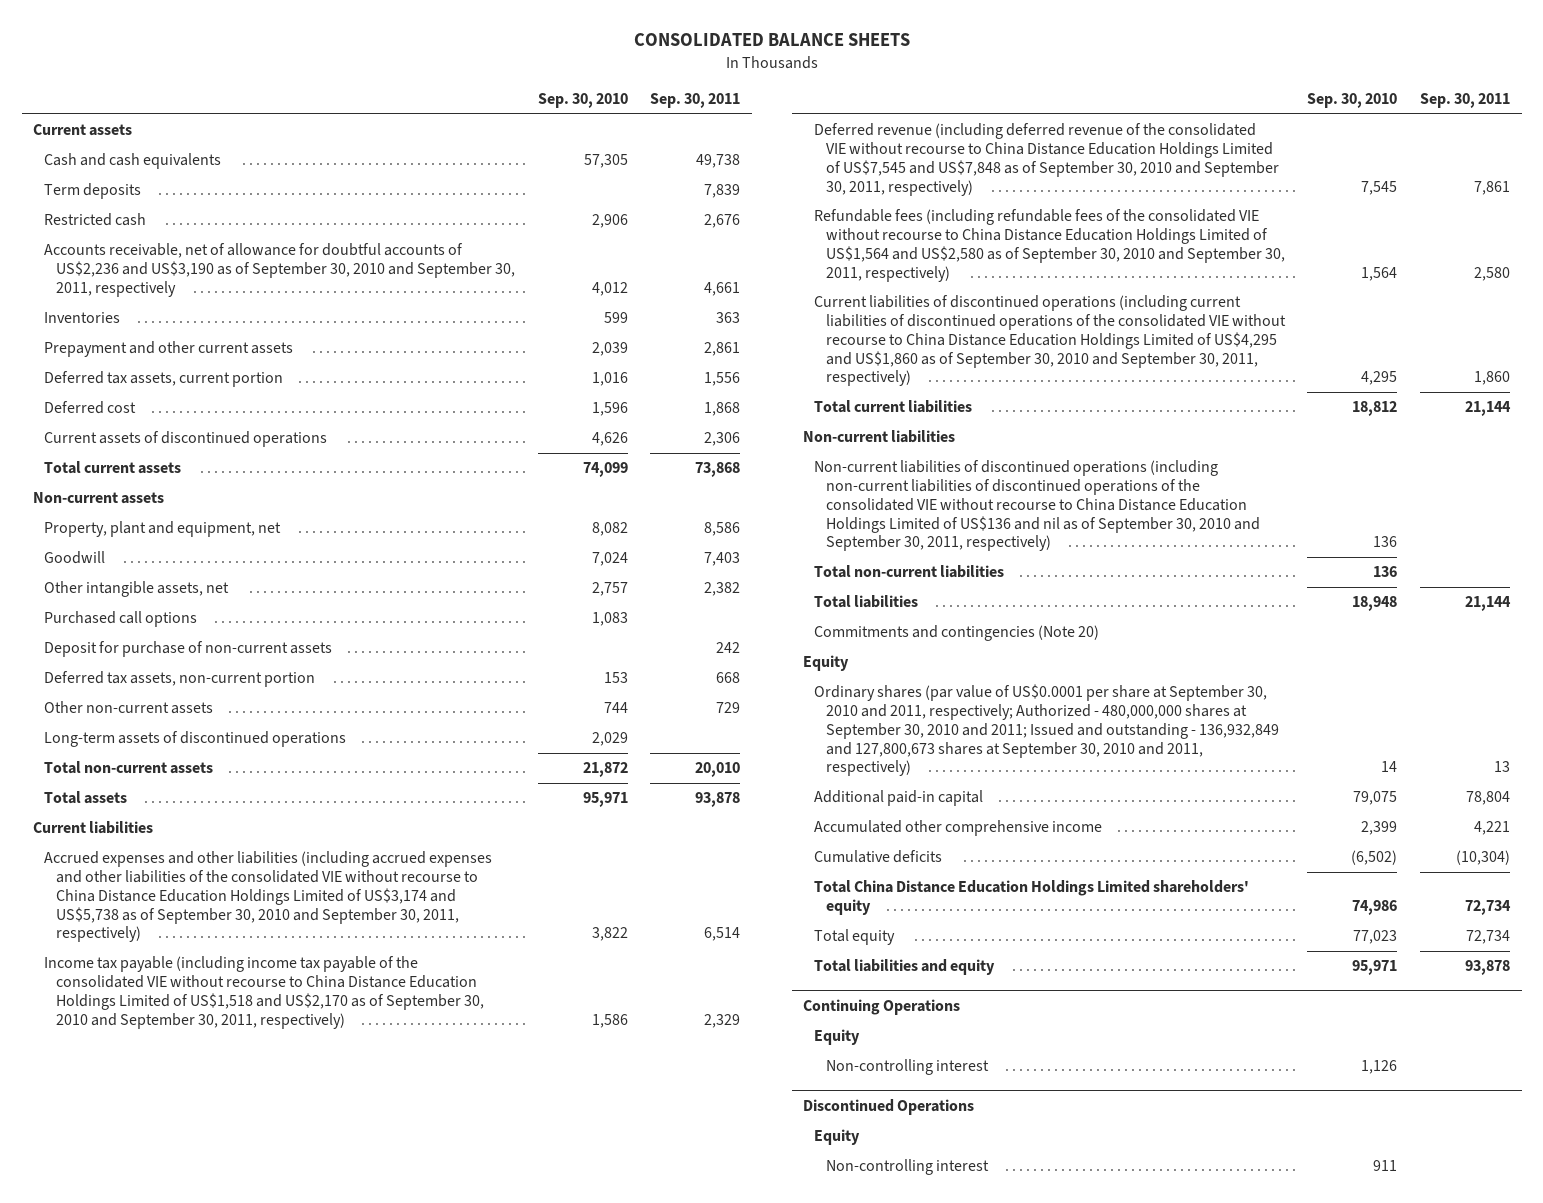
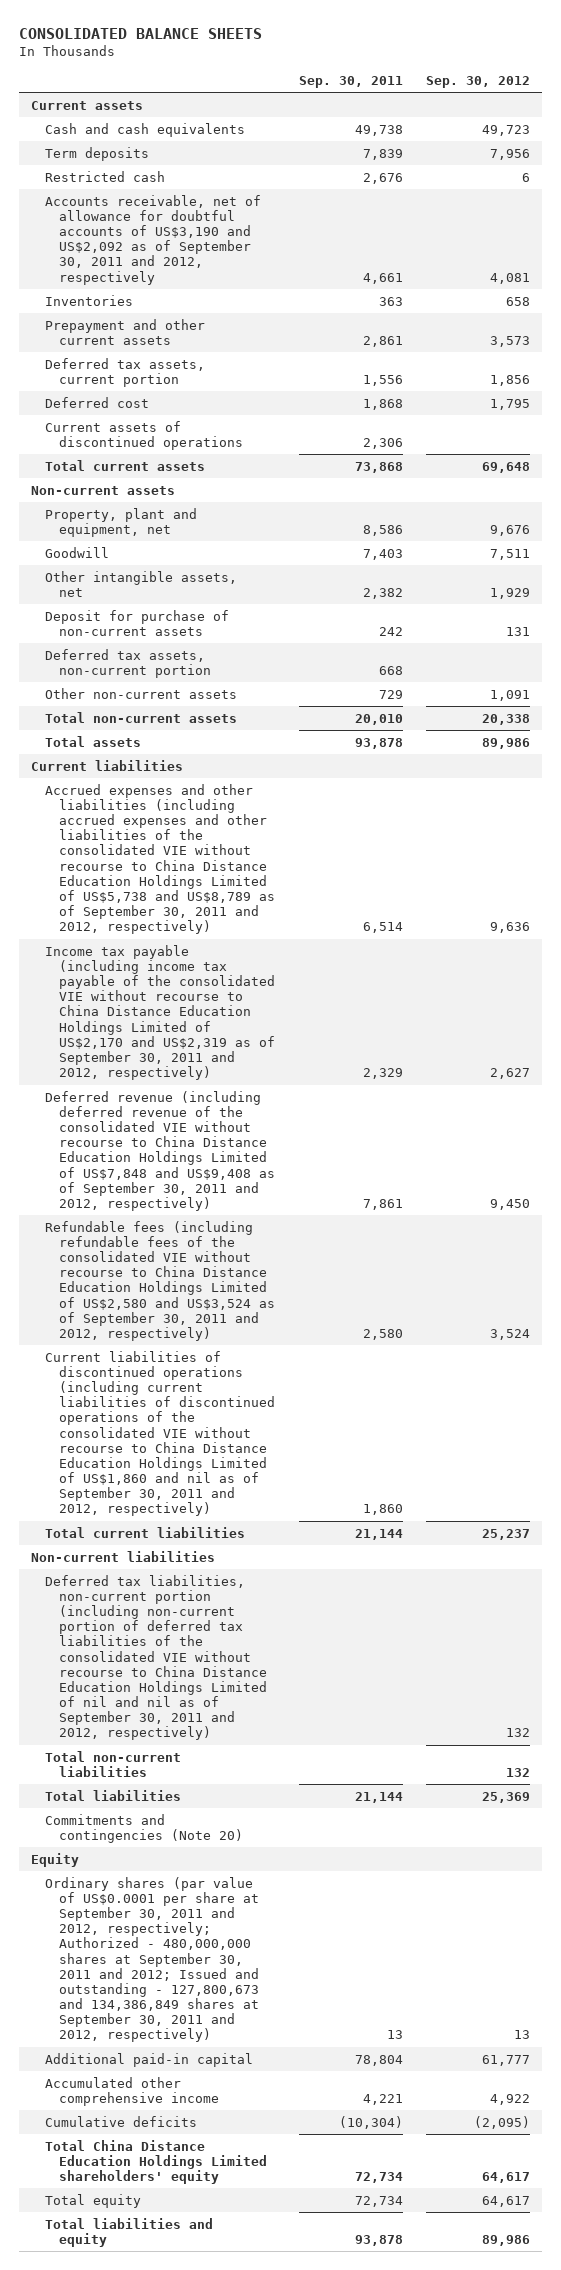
- | Sep. 30, 2010 | Sep. 30, 2011
+ | Sep. 30, 2011 | Sep. 30, 2012
- Accounts receivable, net of allowance for doubtful accounts of US$2,236 and US$3,190 as of September 30, 2010 and September 30, 2011, respectively | 4,012 | 4,661
+ Accounts receivable, net of allowance for doubtful accounts of US$3,190 and US$2,092 as of September 30, 2011 and 2012, respectively | 4,661 | 4,081
- Purchased call options | 1,083 |
- Long-term assets of discontinued operations | 2,029 |
- Accrued expenses and other liabilities (including accrued expenses and other liabilities of the consolidated VIE without recourse to China Distance Education Holdings Limited of US$3,174 and US$5,738 as of September 30, 2010 and September 30, 2011, respectively) | 3,822 | 6,514
- Income tax payable (including income tax payable of the consolidated VIE without recourse to China Distance Education Holdings Limited of US$1,518 and US$2,170 as of September 30, 2010 and September 30, 2011, respectively) | 1,586 | 2,329
- Deferred revenue (including deferred revenue of the consolidated VIE without recourse to China Distance Education Holdings Limited of US$7,545 and US$7,848 as of September 30, 2010 and September 30, 2011, respectively) | 7,545 | 7,861
- Refundable fees (including refundable fees of the consolidated VIE without recourse to China Distance Education Holdings Limited of US$1,564 and US$2,580 as of September 30, 2010 and September 30, 2011, respectively) | 1,564 | 2,580
- Current liabilities of discontinued operations (including current liabilities of discontinued operations of the consolidated VIE without recourse to China Distance Education Holdings Limited of US$4,295 and US$1,860 as of September 30, 2010 and September 30, 2011, respectively) | 4,295 | 1,860
+ Accrued expenses and other liabilities (including accrued expenses and other liabilities of the consolidated VIE without recourse to China Distance Education Holdings Limited of US$5,738 and US$8,789 as of September 30, 2011 and 2012, respectively) | 6,514 | 9,636
+ Income tax payable (including income tax payable of the consolidated VIE without recourse to China Distance Education Holdings Limited of US$2,170 and US$2,319 as of September 30, 2011 and 2012, respectively) | 2,329 | 2,627
+ Deferred revenue (including deferred revenue of the consolidated VIE without recourse to China Distance Education Holdings Limited of US$7,848 and US$9,408 as of September 30, 2011 and 2012, respectively) | 7,861 | 9,450
+ Refundable fees (including refundable fees of the consolidated VIE without recourse to China Distance Education Holdings Limited of US$2,580 and US$3,524 as of September 30, 2011 and 2012, respectively) | 2,580 | 3,524
+ Current liabilities of discontinued operations (including current liabilities of discontinued operations of the consolidated VIE without recourse to China Distance Education Holdings Limited of US$1,860 and nil as of September 30, 2011 and 2012, respectively) | 1,860 |
- Non-current liabilities of discontinued operations (including non-current liabilities of discontinued operations of the consolidated VIE without recourse to China Distance Education Holdings Limited of US$136 and nil as of September 30, 2010 and September 30, 2011, respectively) | 136 |
+ Deferred tax liabilities, non-current portion (including non-current portion of deferred tax liabilities of the consolidated VIE without recourse to China Distance Education Holdings Limited of nil and nil as of September 30, 2011 and 2012, respectively) | | 132
- Ordinary shares (par value of US$0.0001 per share at September 30, 2010 and 2011, respectively; Authorized - 480,000,000 shares at September 30, 2010 and 2011; Issued and outstanding - 136,932,849 and 127,800,673 shares at September 30, 2010 and 2011, respectively) | 14 | 13
+ Ordinary shares (par value of US$0.0001 per share at September 30, 2011 and 2012, respectively; Authorized - 480,000,000 shares at September 30, 2011 and 2012; Issued and outstanding - 127,800,673 and 134,386,849 shares at September 30, 2011 and 2012, respectively) | 13 | 13
- Continuing Operations
- Equity
- Non-controlling interest | 1,126 |
- Discontinued Operations
- Equity
- Non-controlling interest | 911 |

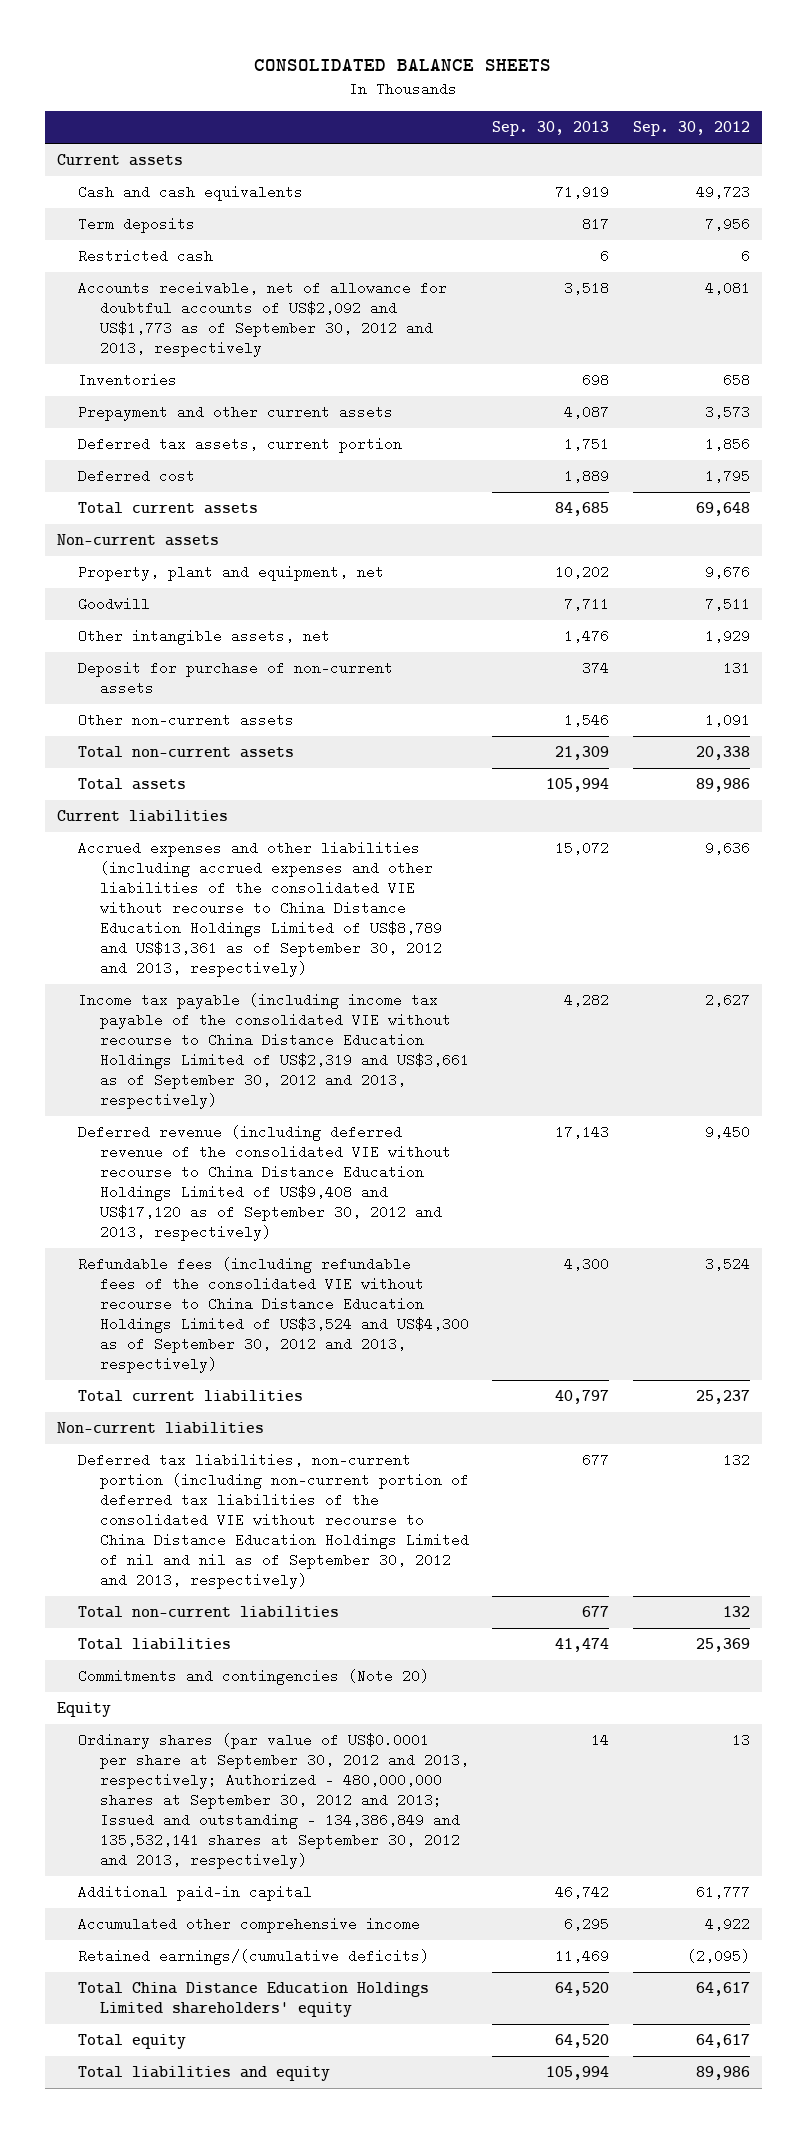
- | Sep. 30, 2011 | Sep. 30, 2012
+ | Sep. 30, 2013 | Sep. 30, 2012
- Accounts receivable, net of allowance for doubtful accounts of US$3,190 and US$2,092 as of September 30, 2011 and 2012, respectively | 4,661 | 4,081
+ Accounts receivable, net of allowance for doubtful accounts of US$2,092 and US$1,773 as of September 30, 2012 and 2013, respectively | 3,518 | 4,081
- Current assets of discontinued operations | 2,306 |
- Deferred tax assets, non-current portion | 668 |
- Accrued expenses and other liabilities (including accrued expenses and other liabilities of the consolidated VIE without recourse to China Distance Education Holdings Limited of US$5,738 and US$8,789 as of September 30, 2011 and 2012, respectively) | 6,514 | 9,636
- Income tax payable (including income tax payable of the consolidated VIE without recourse to China Distance Education Holdings Limited of US$2,170 and US$2,319 as of September 30, 2011 and 2012, respectively) | 2,329 | 2,627
- Deferred revenue (including deferred revenue of the consolidated VIE without recourse to China Distance Education Holdings Limited of US$7,848 and US$9,408 as of September 30, 2011 and 2012, respectively) | 7,861 | 9,450
- Refundable fees (including refundable fees of the consolidated VIE without recourse to China Distance Education Holdings Limited of US$2,580 and US$3,524 as of September 30, 2011 and 2012, respectively) | 2,580 | 3,524
- Current liabilities of discontinued operations (including current liabilities of discontinued operations of the consolidated VIE without recourse to China Distance Education Holdings Limited of US$1,860 and nil as of September 30, 2011 and 2012, respectively) | 1,860 |
+ Accrued expenses and other liabilities (including accrued expenses and other liabilities of the consolidated VIE without recourse to China Distance Education Holdings Limited of US$8,789 and US$13,361 as of September 30, 2012 and 2013, respectively) | 15,072 | 9,636
+ Income tax payable (including income tax payable of the consolidated VIE without recourse to China Distance Education Holdings Limited of US$2,319 and US$3,661 as of September 30, 2012 and 2013, respectively) | 4,282 | 2,627
+ Deferred revenue (including deferred revenue of the consolidated VIE without recourse to China Distance Education Holdings Limited of US$9,408 and US$17,120 as of September 30, 2012 and 2013, respectively) | 17,143 | 9,450
+ Refundable fees (including refundable fees of the consolidated VIE without recourse to China Distance Education Holdings Limited of US$3,524 and US$4,300 as of September 30, 2012 and 2013, respectively) | 4,300 | 3,524
- Deferred tax liabilities, non-current portion (including non-current portion of deferred tax liabilities of the consolidated VIE without recourse to China Distance Education Holdings Limited of nil and nil as of September 30, 2011 and 2012, respectively) | | 132
+ Deferred tax liabilities, non-current portion (including non-current portion of deferred tax liabilities of the consolidated VIE without recourse to China Distance Education Holdings Limited of nil and nil as of September 30, 2012 and 2013, respectively) | 677 | 132
- Ordinary shares (par value of US$0.0001 per share at September 30, 2011 and 2012, respectively; Authorized - 480,000,000 shares at September 30, 2011 and 2012; Issued and outstanding - 127,800,673 and 134,386,849 shares at September 30, 2011 and 2012, respectively) | 13 | 13
+ Ordinary shares (par value of US$0.0001 per share at September 30, 2012 and 2013, respectively; Authorized - 480,000,000 shares at September 30, 2012 and 2013; Issued and outstanding - 134,386,849 and 135,532,141 shares at September 30, 2012 and 2013, respectively) | 14 | 13
- Cumulative deficits | (10,304) | (2,095)
+ Retained earnings/(cumulative deficits) | 11,469 | (2,095)

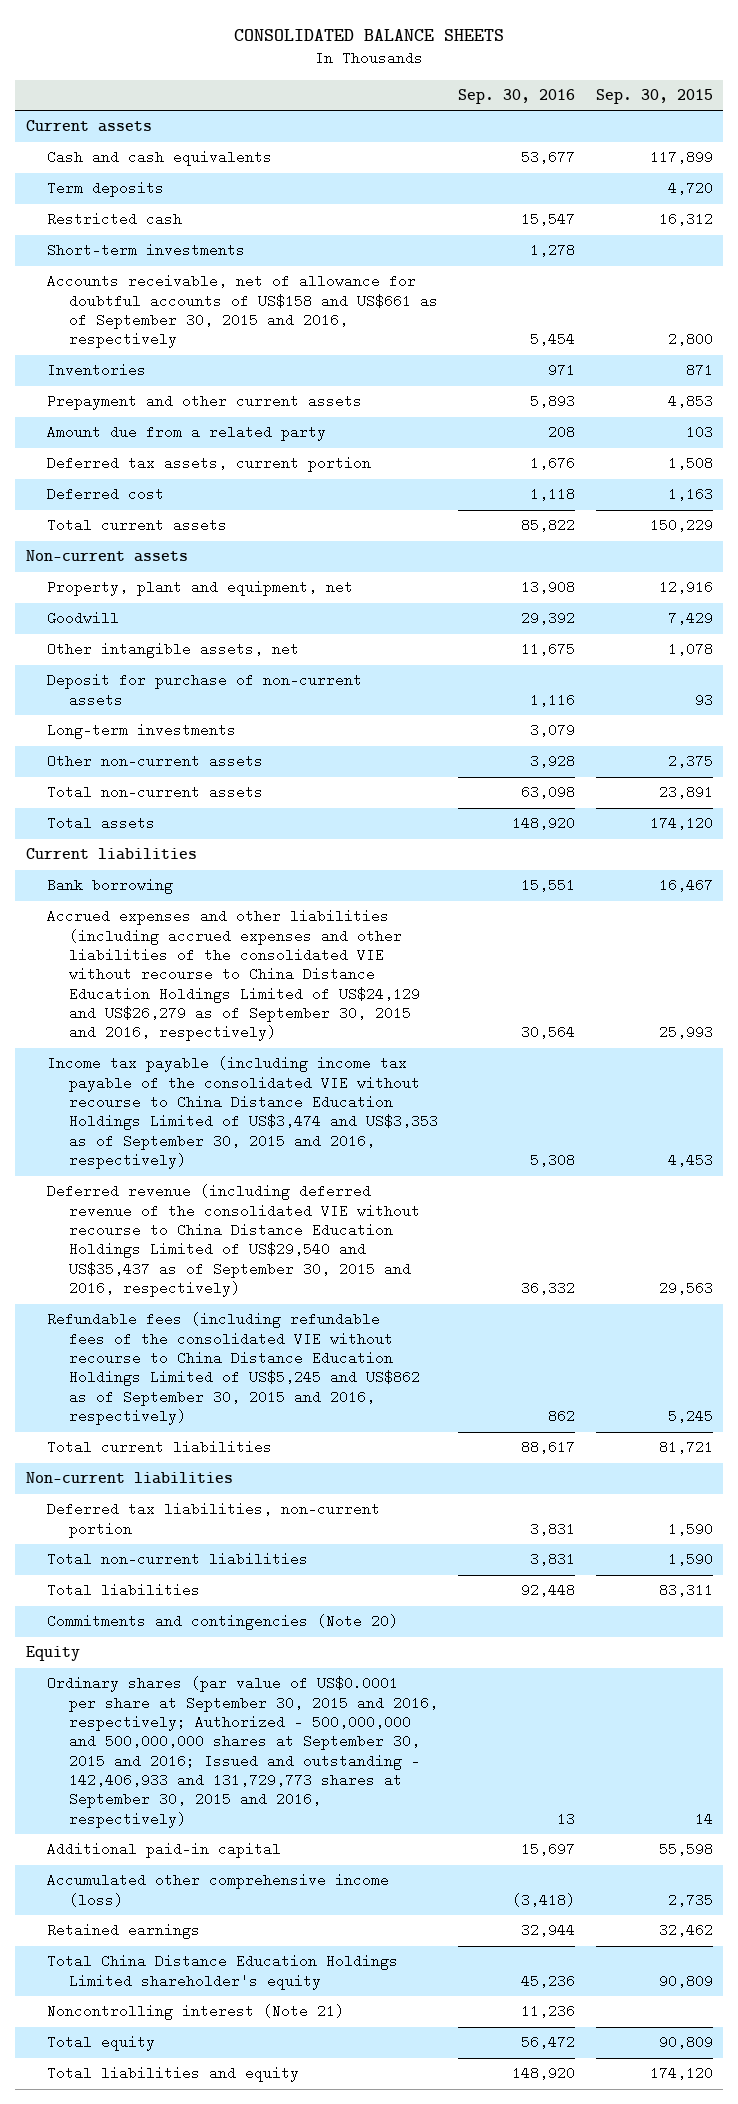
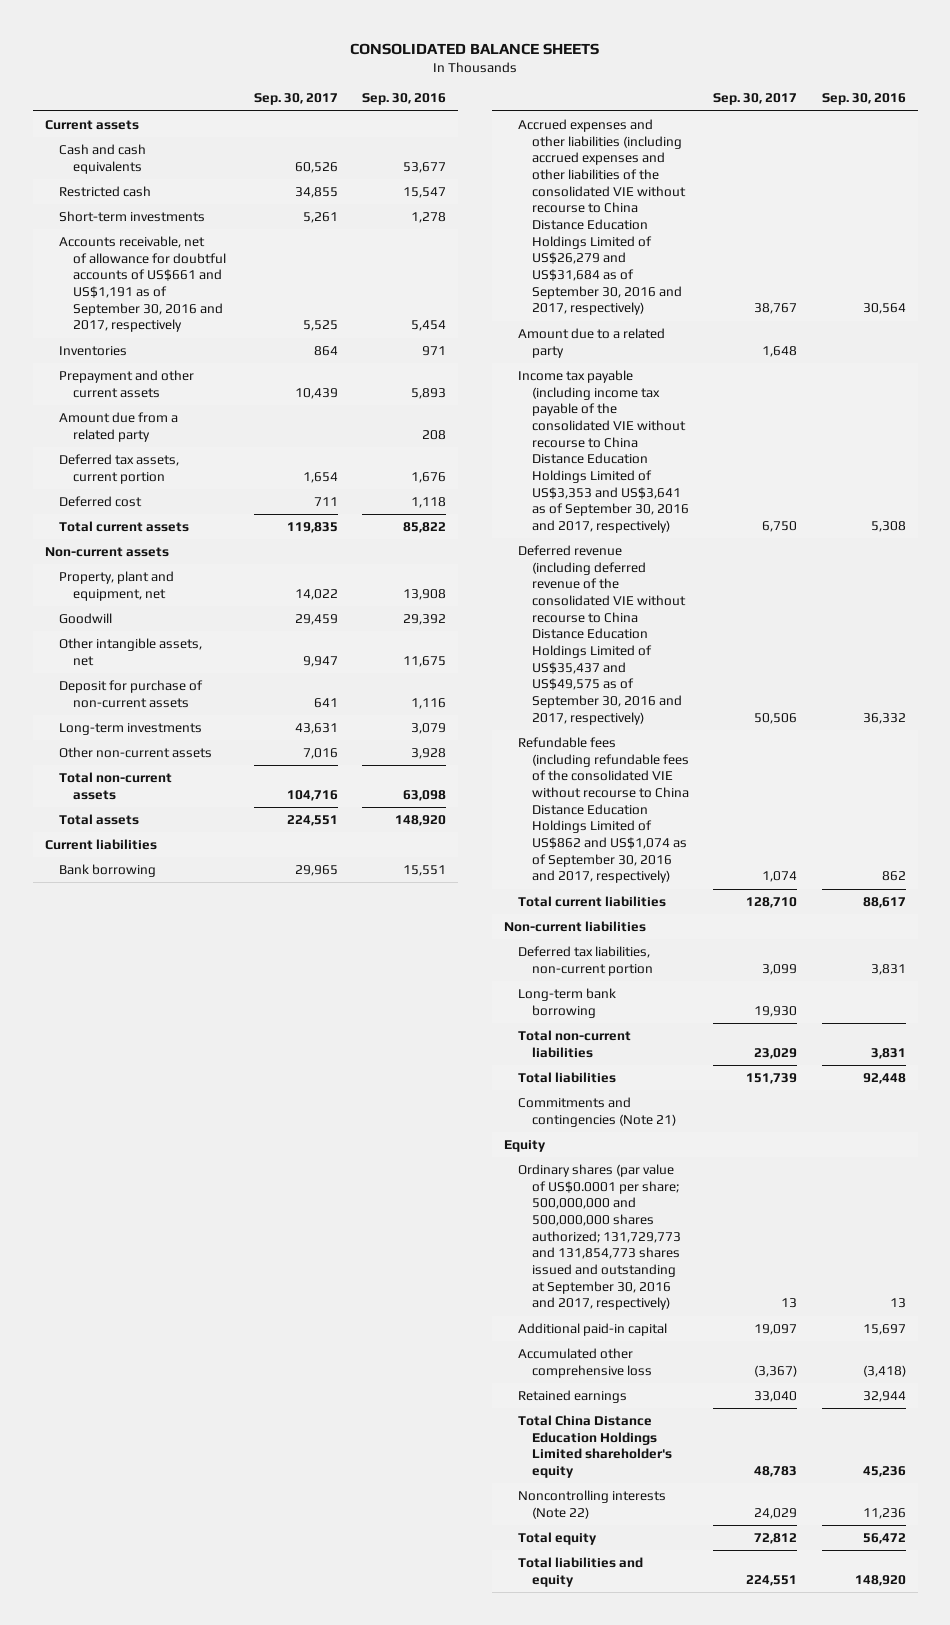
- | Sep. 30, 2016 | Sep. 30, 2015
+ | Sep. 30, 2017 | Sep. 30, 2016
- Term deposits | | 4,720
- Accounts receivable, net of allowance for doubtful accounts of US$158 and US$661 as of September 30, 2015 and 2016, respectively | 5,454 | 2,800
+ Accounts receivable, net of allowance for doubtful accounts of US$661 and US$1,191 as of September 30, 2016 and 2017, respectively | 5,525 | 5,454
- Accrued expenses and other liabilities (including accrued expenses and other liabilities of the consolidated VIE without recourse to China Distance Education Holdings Limited of US$24,129 and US$26,279 as of September 30, 2015 and 2016, respectively) | 30,564 | 25,993
- Income tax payable (including income tax payable of the consolidated VIE without recourse to China Distance Education Holdings Limited of US$3,474 and US$3,353 as of September 30, 2015 and 2016, respectively) | 5,308 | 4,453
- Deferred revenue (including deferred revenue of the consolidated VIE without recourse to China Distance Education Holdings Limited of US$29,540 and US$35,437 as of September 30, 2015 and 2016, respectively) | 36,332 | 29,563
- Refundable fees (including refundable fees of the consolidated VIE without recourse to China Distance Education Holdings Limited of US$5,245 and US$862 as of September 30, 2015 and 2016, respectively) | 862 | 5,245
+ Accrued expenses and other liabilities (including accrued expenses and other liabilities of the consolidated VIE without recourse to China Distance Education Holdings Limited of US$26,279 and US$31,684 as of September 30, 2016 and 2017, respectively) | 38,767 | 30,564
+ Amount due to a related party | 1,648 |
+ Income tax payable (including income tax payable of the consolidated VIE without recourse to China Distance Education Holdings Limited of US$3,353 and US$3,641 as of September 30, 2016 and 2017, respectively) | 6,750 | 5,308
+ Deferred revenue (including deferred revenue of the consolidated VIE without recourse to China Distance Education Holdings Limited of US$35,437 and US$49,575 as of September 30, 2016 and 2017, respectively) | 50,506 | 36,332
+ Refundable fees (including refundable fees of the consolidated VIE without recourse to China Distance Education Holdings Limited of US$862 and US$1,074 as of September 30, 2016 and 2017, respectively) | 1,074 | 862
+ Long-term bank borrowing | 19,930 |
- Commitments and contingencies (Note 20)
+ Commitments and contingencies (Note 21)
- Ordinary shares (par value of US$0.0001 per share at September 30, 2015 and 2016, respectively; Authorized - 500,000,000 and 500,000,000 shares at September 30, 2015 and 2016; Issued and outstanding - 142,406,933 and 131,729,773 shares at September 30, 2015 and 2016, respectively) | 13 | 14
+ Ordinary shares (par value of US$0.0001 per share; 500,000,000 and 500,000,000 shares authorized; 131,729,773 and 131,854,773 shares issued and outstanding at September 30, 2016 and 2017, respectively) | 13 | 13
- Accumulated other comprehensive income (loss) | (3,418) | 2,735
+ Accumulated other comprehensive loss | (3,367) | (3,418)
- Noncontrolling interest (Note 21) | 11,236 |
+ Noncontrolling interests (Note 22) | 24,029 | 11,236

